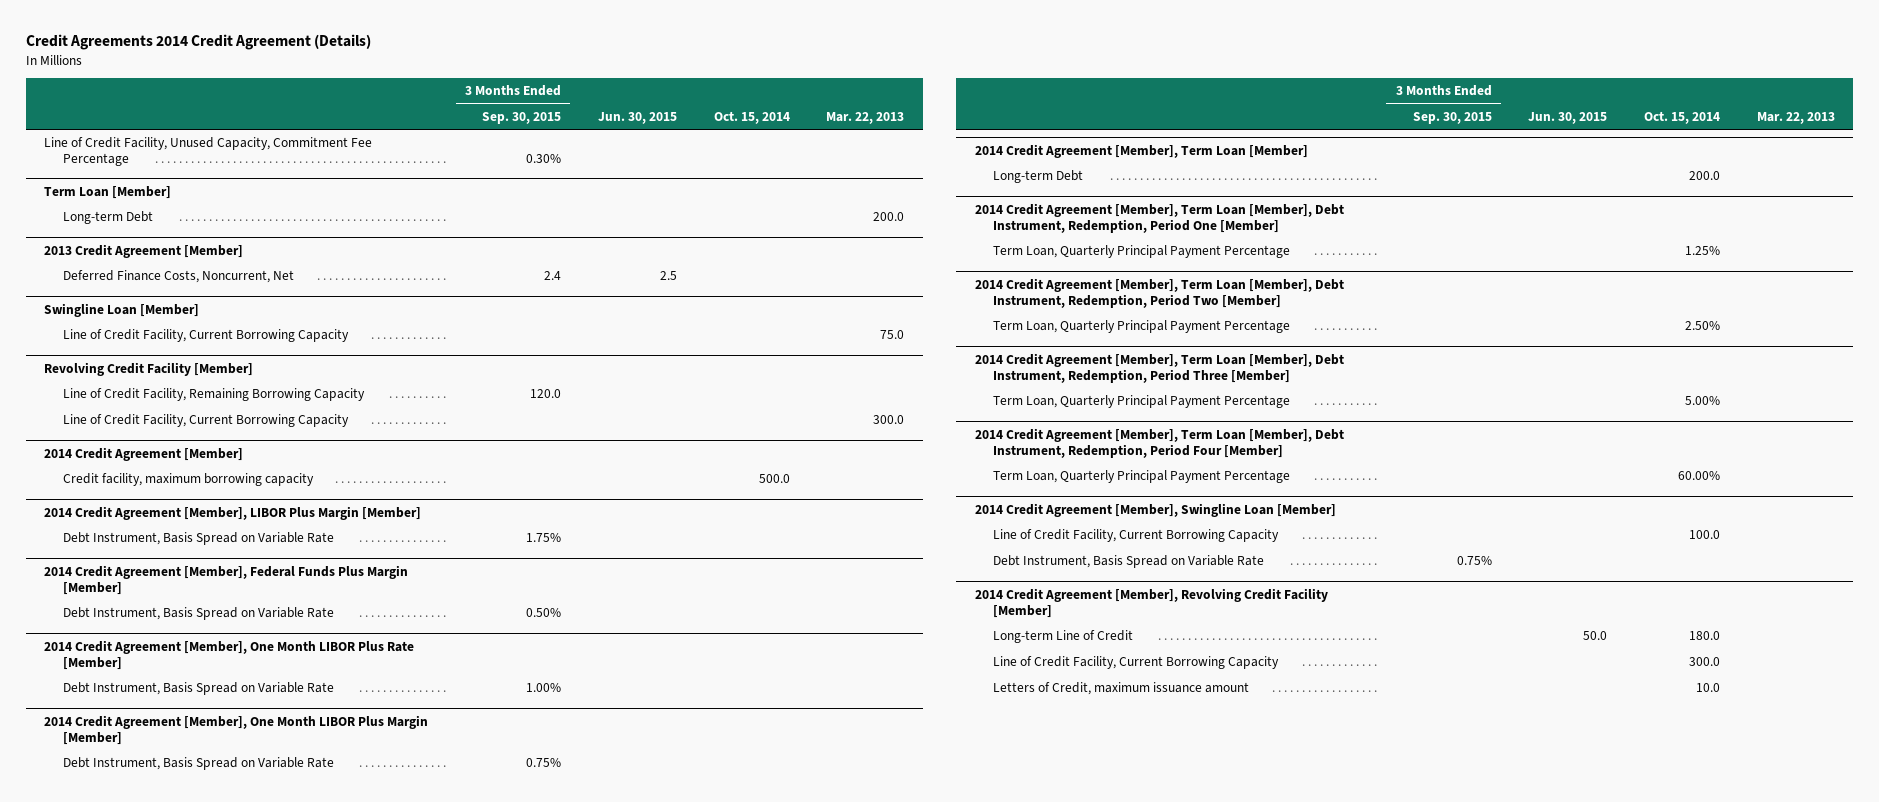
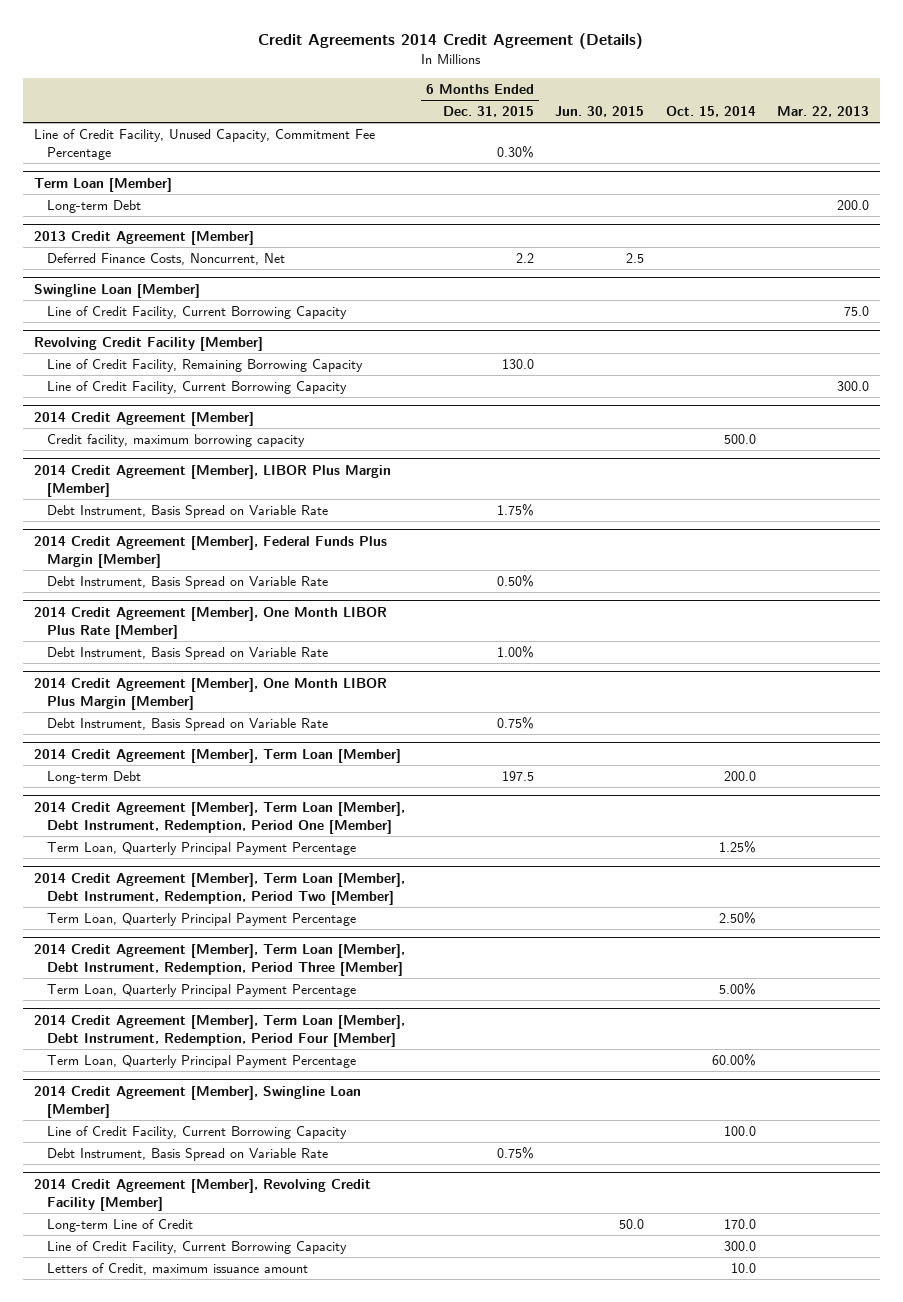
- | 3 Months Ended Sep. 30, 2015 | Jun. 30, 2015 | Oct. 15, 2014 | Mar. 22, 2013
+ | 6 Months Ended Dec. 31, 2015 | Jun. 30, 2015 | Oct. 15, 2014 | Mar. 22, 2013
@ 2014 Credit Agreement [Member], Revolving Credit Facility [Member]
- Long-term Line of Credit | | 50.0 | 180.0 |
+ Long-term Line of Credit | | 50.0 | 170.0 |

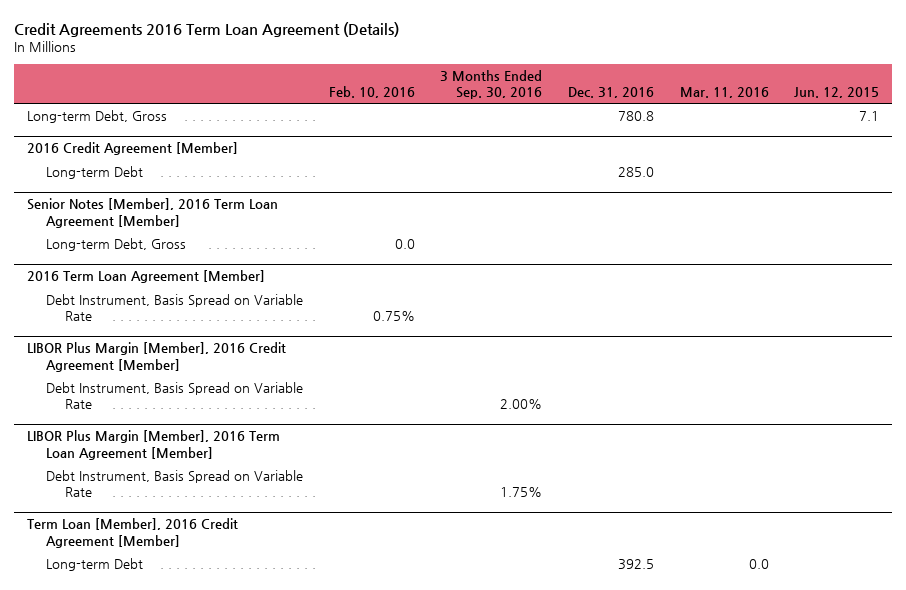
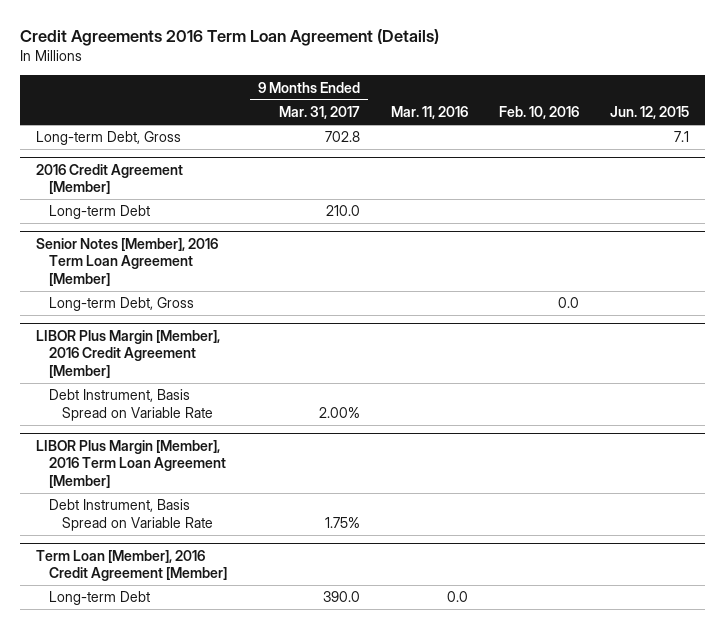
- | Feb. 10, 2016 | 3 Months Ended Sep. 30, 2016 | Dec. 31, 2016 | Mar. 11, 2016 | Jun. 12, 2015
+ | 9 Months Ended Mar. 31, 2017 | Mar. 11, 2016 | Feb. 10, 2016 | Jun. 12, 2015
- 2016 Term Loan Agreement [Member]
- Debt Instrument, Basis Spread on Variable Rate | 0.75% | | | |

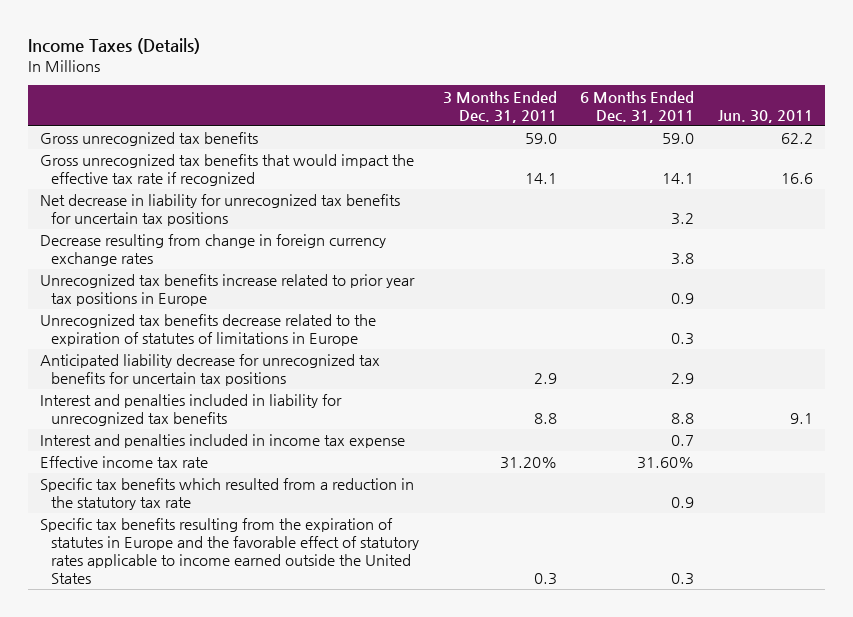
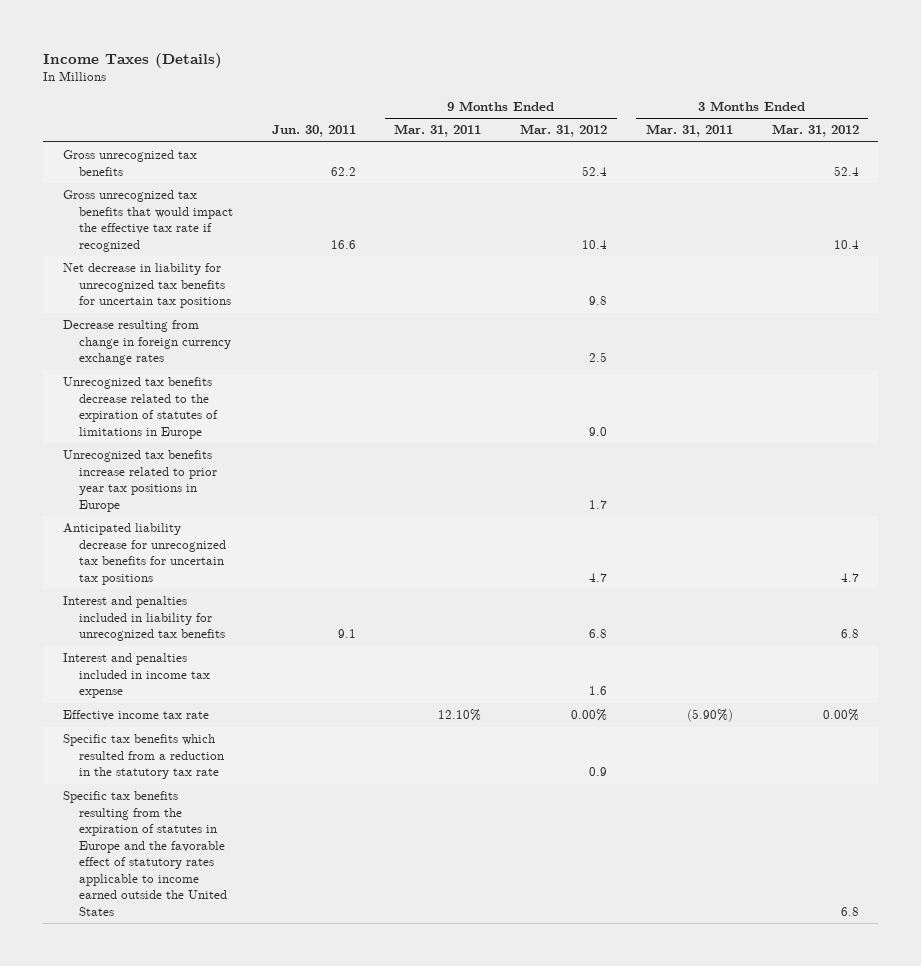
- | 3 Months Ended Dec. 31, 2011 | 6 Months Ended Dec. 31, 2011 | Jun. 30, 2011
+ | Jun. 30, 2011 | 9 Months Ended Mar. 31, 2011 | 9 Months Ended Mar. 31, 2012 | 3 Months Ended Mar. 31, 2011 | 3 Months Ended Mar. 31, 2012
moved down: Unrecognized tax benefits increase related to prior year tax positions in Europe | | | 1.7 | |

